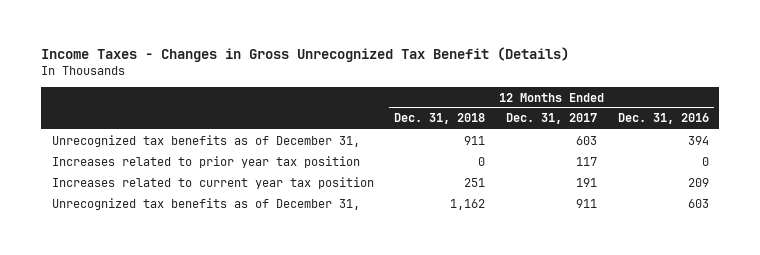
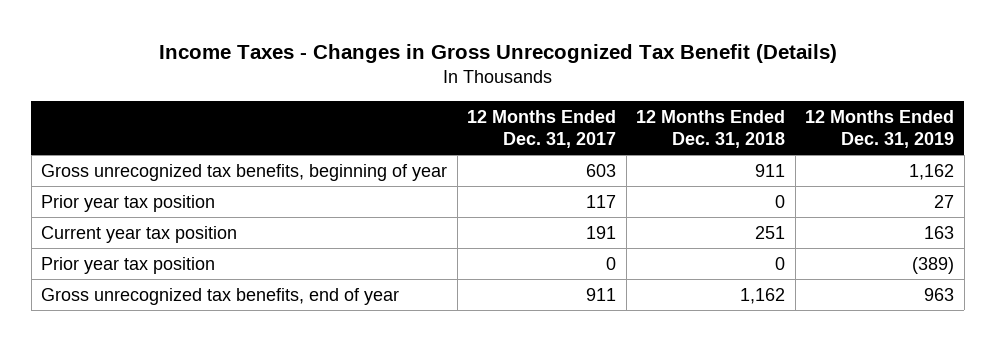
- | 12 Months Ended Dec. 31, 2018 | 12 Months Ended Dec. 31, 2017 | 12 Months Ended Dec. 31, 2016
+ | 12 Months Ended Dec. 31, 2017 | 12 Months Ended Dec. 31, 2018 | 12 Months Ended Dec. 31, 2019
- Unrecognized tax benefits as of December 31, | 911 | 603 | 394
- Increases related to prior year tax position | 0 | 117 | 0
- Increases related to current year tax position | 251 | 191 | 209
- Unrecognized tax benefits as of December 31, | 1,162 | 911 | 603
+ Gross unrecognized tax benefits, beginning of year | 603 | 911 | 1,162
+ Prior year tax position | 117 | 0 | 27
+ Current year tax position | 191 | 251 | 163
+ Prior year tax position | 0 | 0 | (389)
+ Gross unrecognized tax benefits, end of year | 911 | 1,162 | 963

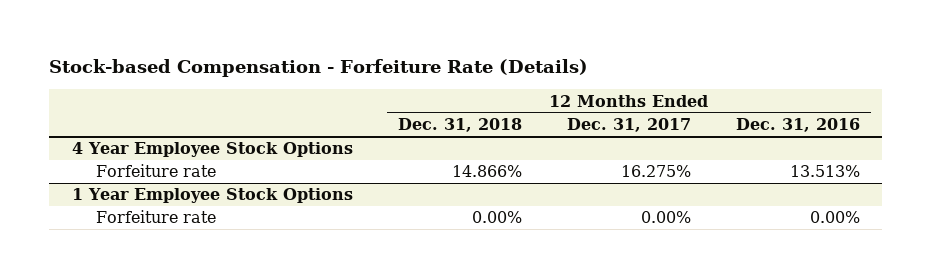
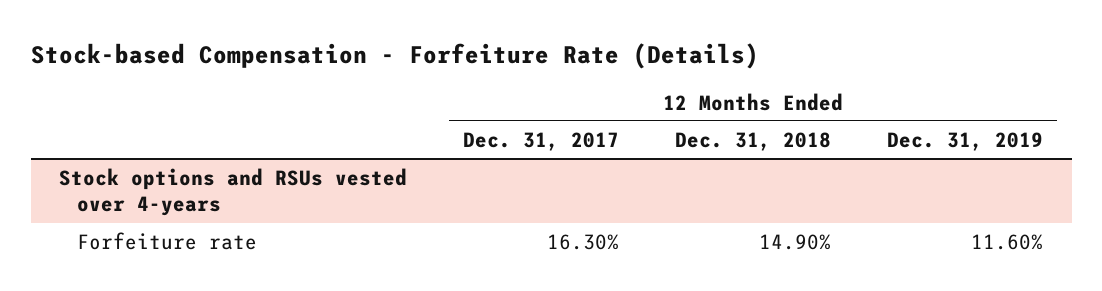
- | 12 Months Ended Dec. 31, 2018 | 12 Months Ended Dec. 31, 2017 | 12 Months Ended Dec. 31, 2016
+ | 12 Months Ended Dec. 31, 2017 | 12 Months Ended Dec. 31, 2018 | 12 Months Ended Dec. 31, 2019
- 4 Year Employee Stock Options
- Forfeiture rate | 14.866% | 16.275% | 13.513%
- 1 Year Employee Stock Options
- Forfeiture rate | 0.00% | 0.00% | 0.00%
+ Stock options and RSUs vested over 4-years
+ Forfeiture rate | 16.30% | 14.90% | 11.60%

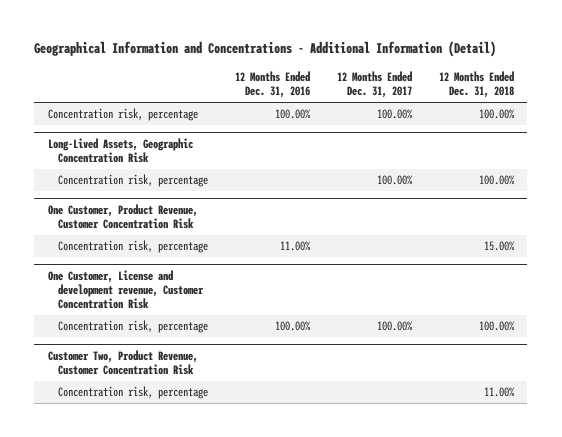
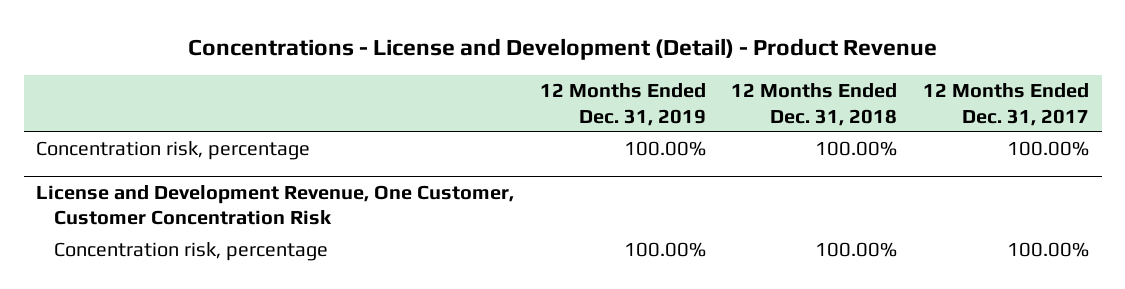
- Geographical Information and Concentrations - Additional Information (Detail)
+ Concentrations - License and Development (Detail) - Product Revenue
- | 12 Months Ended Dec. 31, 2016 | 12 Months Ended Dec. 31, 2017 | 12 Months Ended Dec. 31, 2018
+ | 12 Months Ended Dec. 31, 2019 | 12 Months Ended Dec. 31, 2018 | 12 Months Ended Dec. 31, 2017
- Long-Lived Assets, Geographic Concentration Risk
- Concentration risk, percentage | | 100.00% | 100.00%
- One Customer, Product Revenue, Customer Concentration Risk
- Concentration risk, percentage | 11.00% | | 15.00%
- One Customer, License and development revenue, Customer Concentration Risk
+ License and Development Revenue, One Customer, Customer Concentration Risk
- Customer Two, Product Revenue, Customer Concentration Risk
- Concentration risk, percentage | | | 11.00%

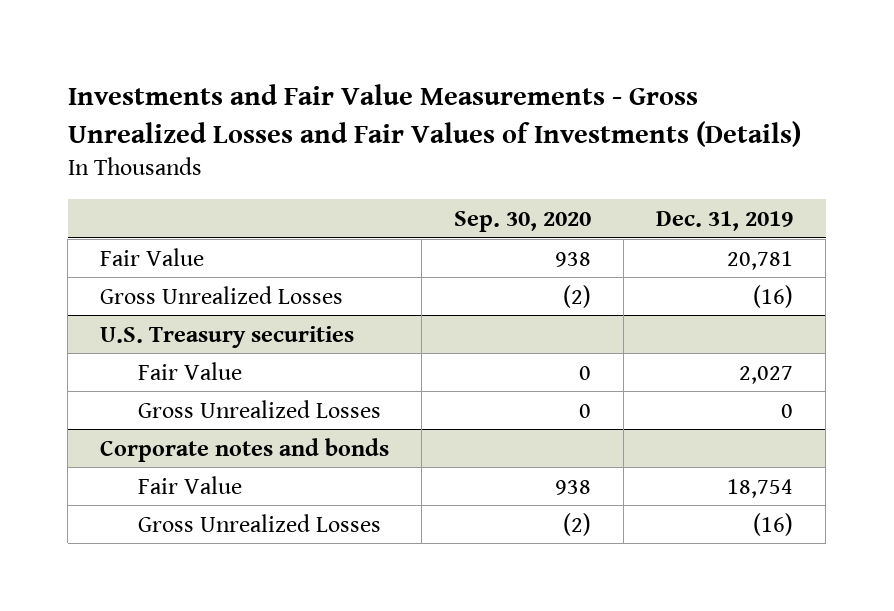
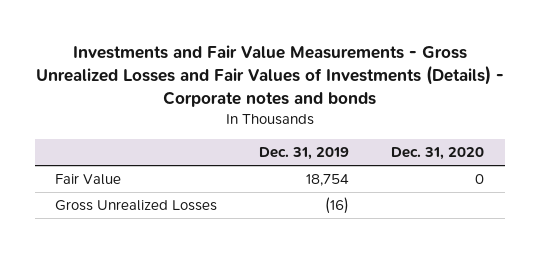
- Investments and Fair Value Measurements - Gross Unrealized Losses and Fair Values of Investments (Details)
+ Investments and Fair Value Measurements - Gross Unrealized Losses and Fair Values of Investments (Details) - Corporate notes and bonds
- | Sep. 30, 2020 | Dec. 31, 2019
+ | Dec. 31, 2019 | Dec. 31, 2020
- Fair Value | 938 | 20,781
- Gross Unrealized Losses | (2) | (16)
- U.S. Treasury securities
- Fair Value | 0 | 2,027
- Gross Unrealized Losses | 0 | 0
- Corporate notes and bonds

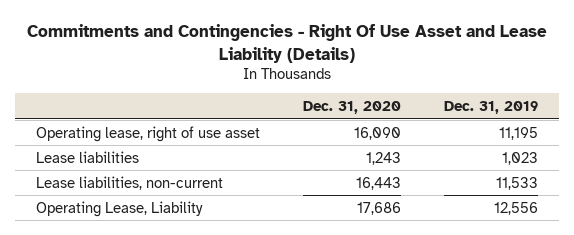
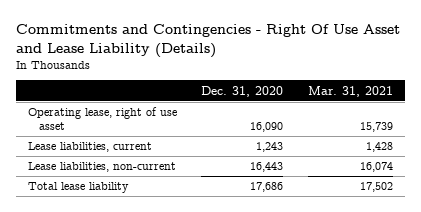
- | Dec. 31, 2020 | Dec. 31, 2019
+ | Dec. 31, 2020 | Mar. 31, 2021
- Lease liabilities | 1,243 | 1,023
+ Lease liabilities, current | 1,243 | 1,428
- Operating Lease, Liability | 17,686 | 12,556
+ Total lease liability | 17,686 | 17,502

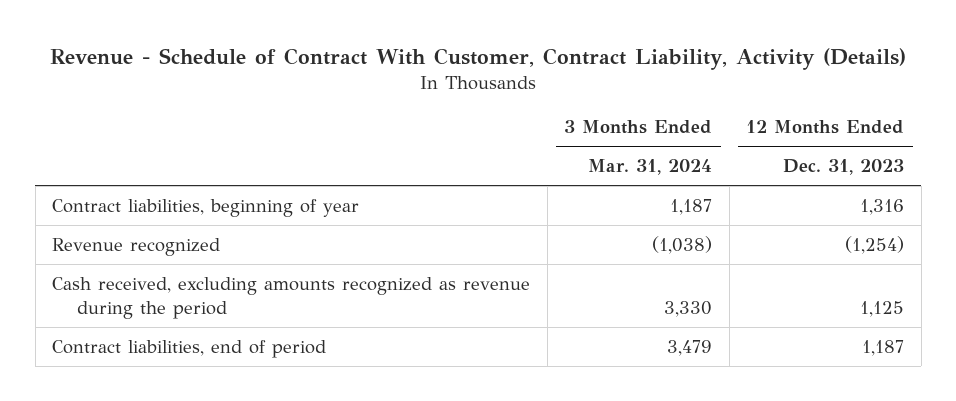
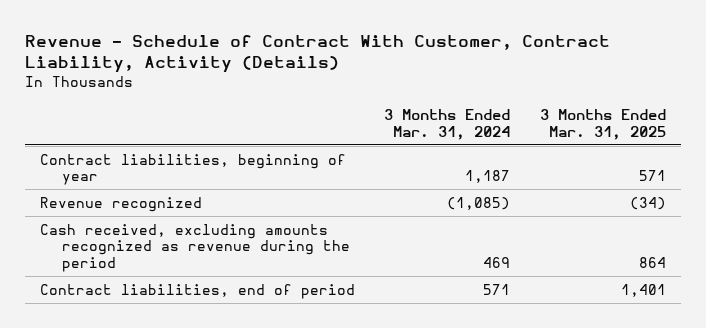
- | 3 Months Ended Mar. 31, 2024 | 12 Months Ended Dec. 31, 2023
+ | 3 Months Ended Mar. 31, 2024 | 3 Months Ended Mar. 31, 2025
- Revenue recognized | (1,038) | (1,254)
- Cash received, excluding amounts recognized as revenue during the period | 3,330 | 1,125
- Contract liabilities, end of period | 3,479 | 1,187
+ Revenue recognized | (1,085) | (34)
+ Cash received, excluding amounts recognized as revenue during the period | 469 | 864
+ Contract liabilities, end of period | 571 | 1,401

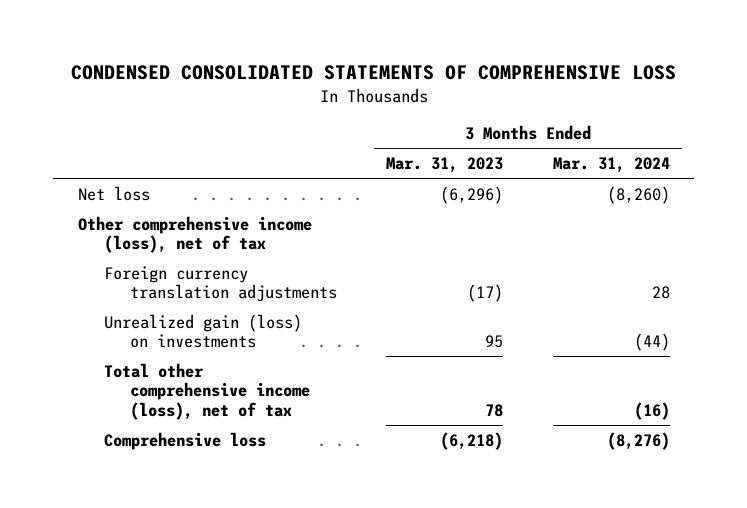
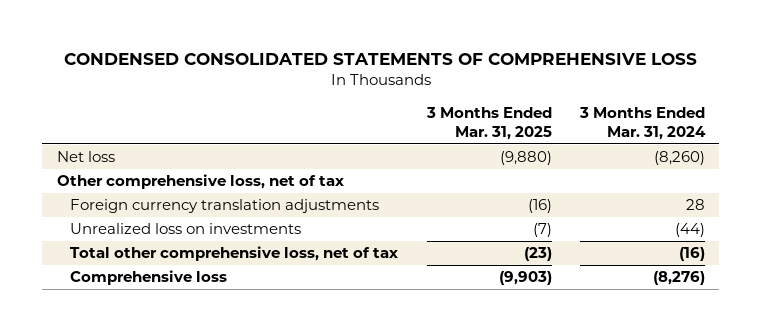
- | 3 Months Ended Mar. 31, 2023 | 3 Months Ended Mar. 31, 2024
+ | 3 Months Ended Mar. 31, 2025 | 3 Months Ended Mar. 31, 2024
- Other comprehensive income (loss), net of tax
+ Other comprehensive loss, net of tax
- Unrealized gain (loss) on investments | 95 | (44)
- Total other comprehensive income (loss), net of tax | 78 | (16)
+ Unrealized loss on investments | (7) | (44)
+ Total other comprehensive loss, net of tax | (23) | (16)

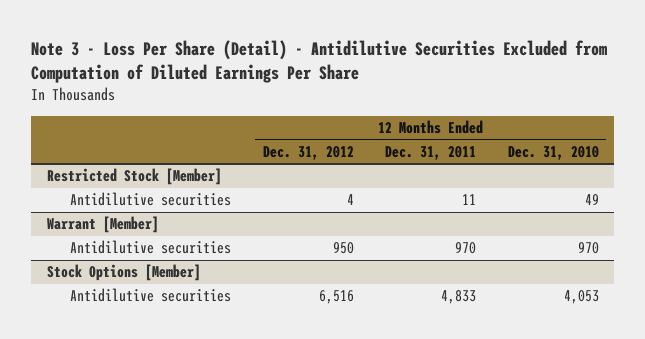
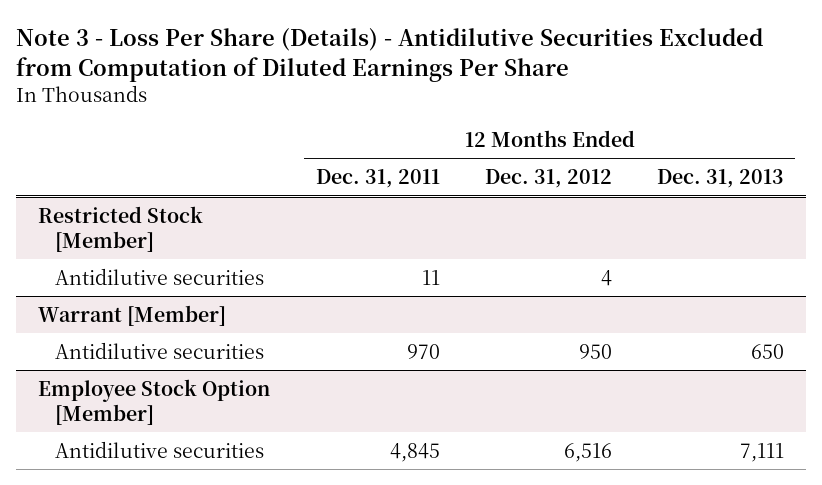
- Note 3 - Loss Per Share (Detail) - Antidilutive Securities Excluded from Computation of Diluted Earnings Per Share
+ Note 3 - Loss Per Share (Details) - Antidilutive Securities Excluded from Computation of Diluted Earnings Per Share
- | 12 Months Ended Dec. 31, 2012 | 12 Months Ended Dec. 31, 2011 | 12 Months Ended Dec. 31, 2010
+ | 12 Months Ended Dec. 31, 2011 | 12 Months Ended Dec. 31, 2012 | 12 Months Ended Dec. 31, 2013
- Stock Options [Member]
- Antidilutive securities | 6,516 | 4,833 | 4,053
+ Employee Stock Option [Member]
+ Antidilutive securities | 4,845 | 6,516 | 7,111

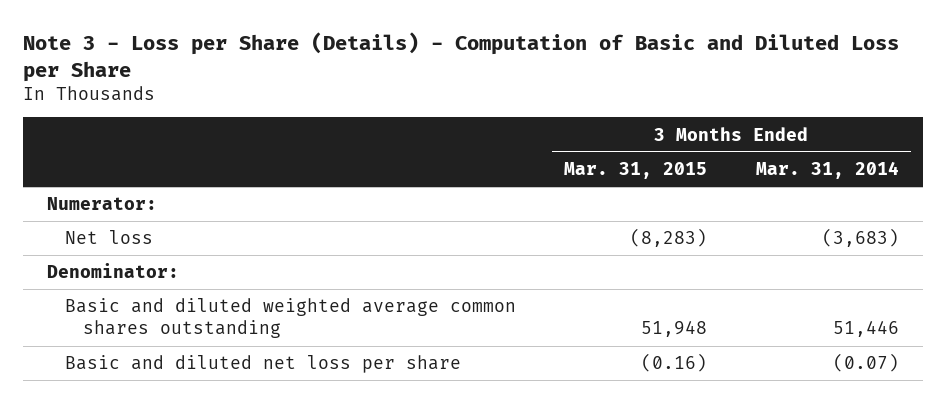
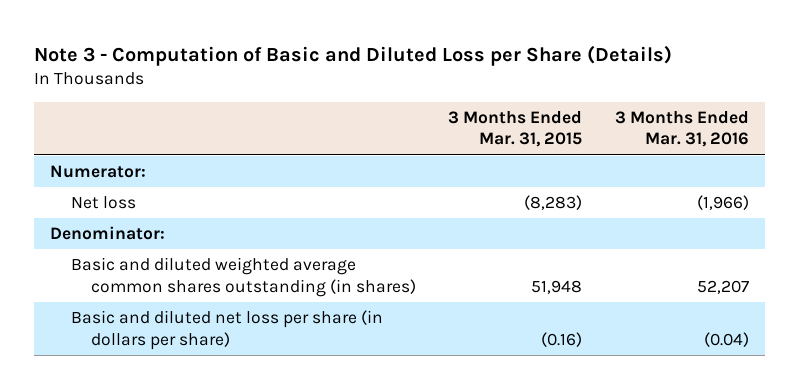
- Note 3 - Loss per Share (Details) - Computation of Basic and Diluted Loss per Share
+ Note 3 - Computation of Basic and Diluted Loss per Share (Details)
- | 3 Months Ended Mar. 31, 2015 | 3 Months Ended Mar. 31, 2014
+ | 3 Months Ended Mar. 31, 2015 | 3 Months Ended Mar. 31, 2016
- Basic and diluted weighted average common shares outstanding | 51,948 | 51,446
- Basic and diluted net loss per share | (0.16) | (0.07)
+ Basic and diluted weighted average common shares outstanding (in shares) | 51,948 | 52,207
+ Basic and diluted net loss per share (in dollars per share) | (0.16) | (0.04)

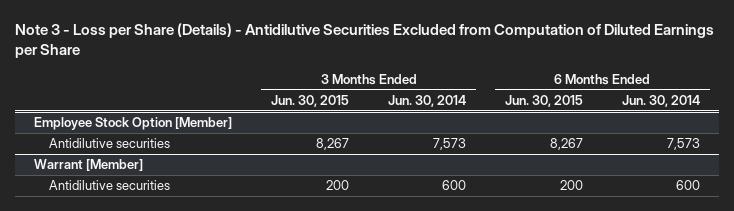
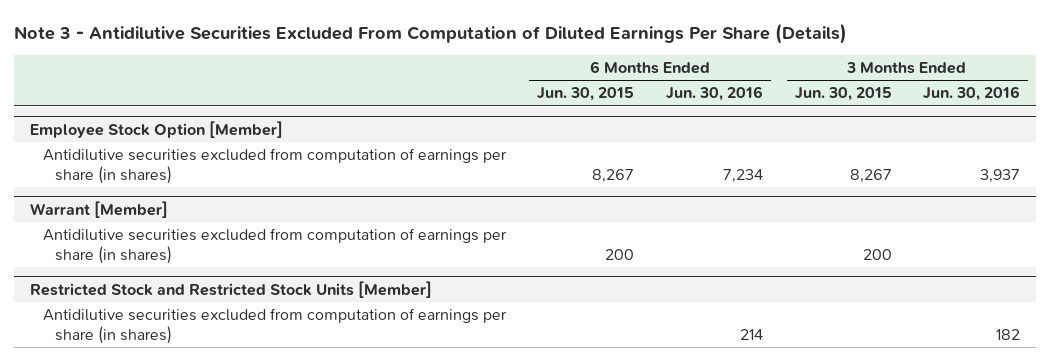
- Note 3 - Loss per Share (Details) - Antidilutive Securities Excluded from Computation of Diluted Earnings per Share
+ Note 3 - Antidilutive Securities Excluded From Computation of Diluted Earnings Per Share (Details)
- | 3 Months Ended Jun. 30, 2015 | 3 Months Ended Jun. 30, 2014 | 6 Months Ended Jun. 30, 2015 | 6 Months Ended Jun. 30, 2014
+ | 6 Months Ended Jun. 30, 2015 | 6 Months Ended Jun. 30, 2016 | 3 Months Ended Jun. 30, 2015 | 3 Months Ended Jun. 30, 2016
@ Employee Stock Option [Member]
- Antidilutive securities | 8,267 | 7,573 | 8,267 | 7,573
+ Antidilutive securities excluded from computation of earnings per share (in shares) | 8,267 | 7,234 | 8,267 | 3,937
@ Warrant [Member]
- Antidilutive securities | 200 | 600 | 200 | 600
+ Antidilutive securities excluded from computation of earnings per share (in shares) | 200 | | 200 |
+ Restricted Stock and Restricted Stock Units [Member]
+ Antidilutive securities excluded from computation of earnings per share (in shares) | | 214 | | 182

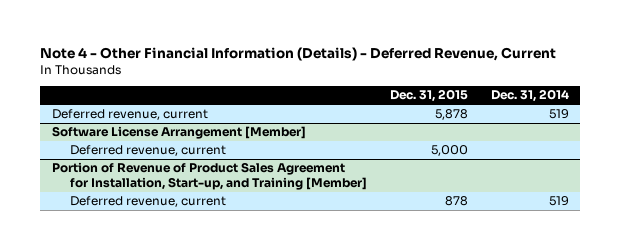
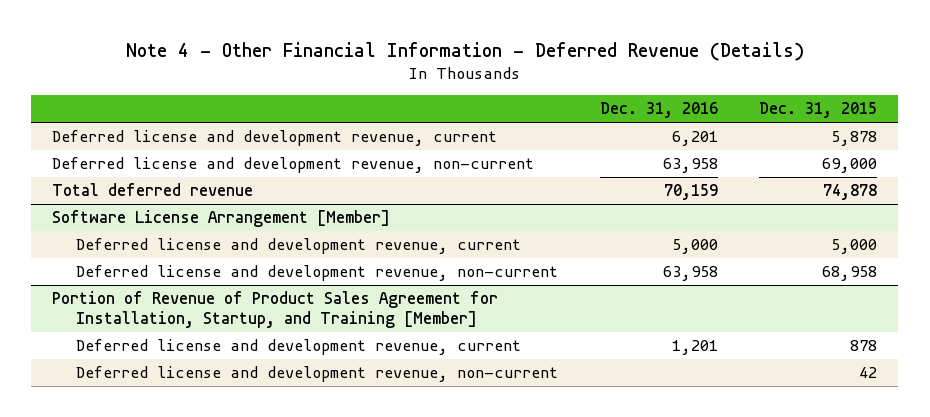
- Note 4 - Other Financial Information (Details) - Deferred Revenue, Current
+ Note 4 - Other Financial Information - Deferred Revenue (Details)
- | Dec. 31, 2015 | Dec. 31, 2014
+ | Dec. 31, 2016 | Dec. 31, 2015
- Deferred revenue, current | 5,878 | 519
+ Deferred license and development revenue, current | 6,201 | 5,878
+ Deferred license and development revenue, non-current | 63,958 | 69,000
+ Total deferred revenue | 70,159 | 74,878
@ Software License Arrangement [Member]
- Deferred revenue, current | 5,000 |
- Portion of Revenue of Product Sales Agreement for Installation, Start-up, and Training [Member]
- Deferred revenue, current | 878 | 519
@ Software License Arrangement [Member]
+ Deferred license and development revenue, current | 5,000 | 5,000
+ Deferred license and development revenue, non-current | 63,958 | 68,958
+ Portion of Revenue of Product Sales Agreement for Installation, Startup, and Training [Member]
+ Deferred license and development revenue, current | 1,201 | 878
+ Deferred license and development revenue, non-current | | 42

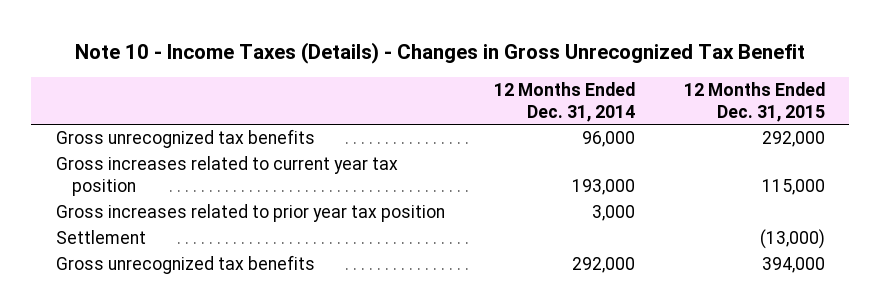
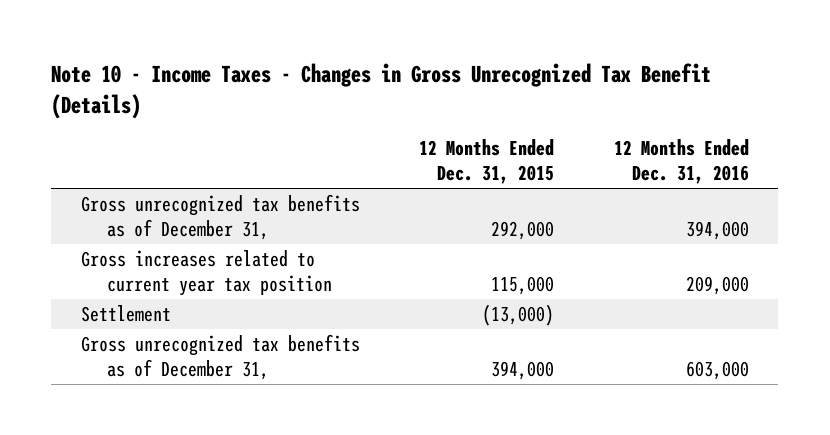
- Note 10 - Income Taxes (Details) - Changes in Gross Unrecognized Tax Benefit
+ Note 10 - Income Taxes - Changes in Gross Unrecognized Tax Benefit (Details)
- | 12 Months Ended Dec. 31, 2014 | 12 Months Ended Dec. 31, 2015
+ | 12 Months Ended Dec. 31, 2015 | 12 Months Ended Dec. 31, 2016
- Gross unrecognized tax benefits | 96,000 | 292,000
+ Gross unrecognized tax benefits as of December 31, | 292,000 | 394,000
- Gross increases related to prior year tax position | 3,000 |
- Gross unrecognized tax benefits | 292,000 | 394,000
+ Gross unrecognized tax benefits as of December 31, | 394,000 | 603,000

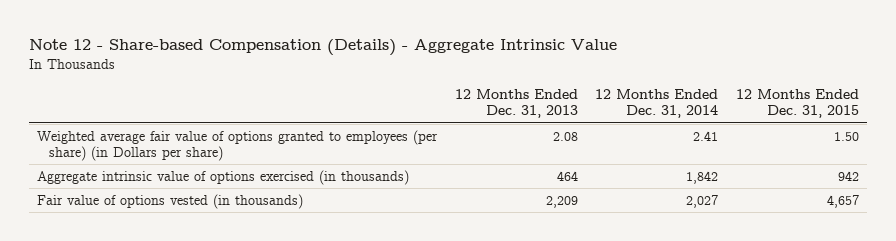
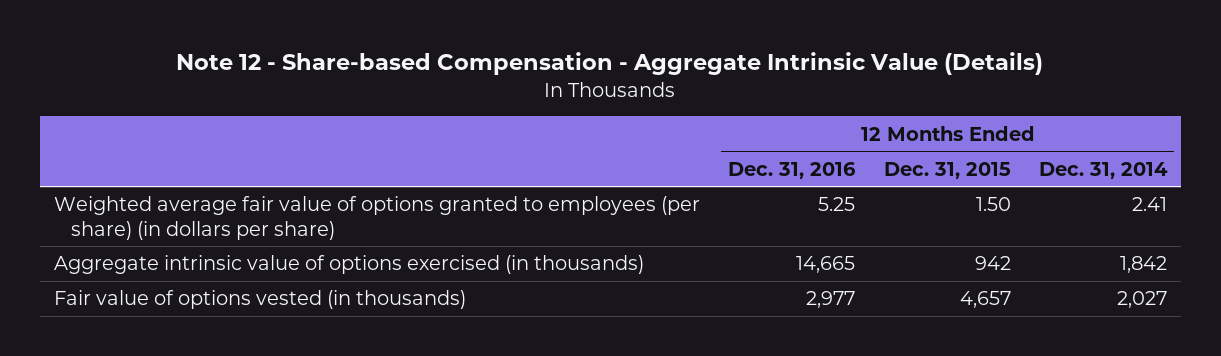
- Note 12 - Share-based Compensation (Details) - Aggregate Intrinsic Value
+ Note 12 - Share-based Compensation - Aggregate Intrinsic Value (Details)
- | 12 Months Ended Dec. 31, 2013 | 12 Months Ended Dec. 31, 2014 | 12 Months Ended Dec. 31, 2015
+ | 12 Months Ended Dec. 31, 2016 | 12 Months Ended Dec. 31, 2015 | 12 Months Ended Dec. 31, 2014
- Weighted average fair value of options granted to employees (per share) (in Dollars per share) | 2.08 | 2.41 | 1.50
+ Weighted average fair value of options granted to employees (per share) (in dollars per share) | 5.25 | 1.50 | 2.41

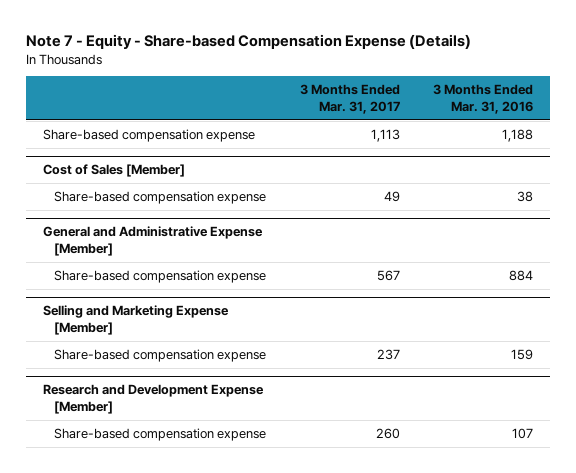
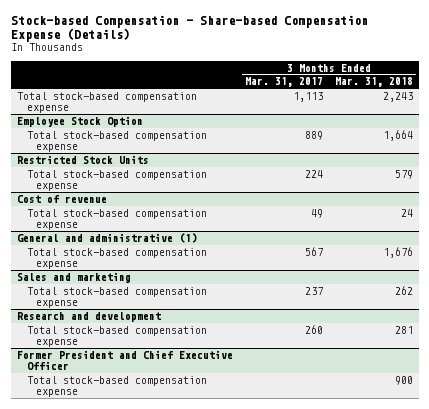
- Note 7 - Equity - Share-based Compensation Expense (Details)
+ Stock-based Compensation - Share-based Compensation Expense (Details)
- | 3 Months Ended Mar. 31, 2017 | 3 Months Ended Mar. 31, 2016
+ | 3 Months Ended Mar. 31, 2017 | 3 Months Ended Mar. 31, 2018
- Share-based compensation expense | 1,113 | 1,188
- Cost of Sales [Member]
- Share-based compensation expense | 49 | 38
- General and Administrative Expense [Member]
- Share-based compensation expense | 567 | 884
- Selling and Marketing Expense [Member]
- Share-based compensation expense | 237 | 159
- Research and Development Expense [Member]
- Share-based compensation expense | 260 | 107
+ Total stock-based compensation expense | 1,113 | 2,243
+ Employee Stock Option
+ Total stock-based compensation expense | 889 | 1,664
+ Restricted Stock Units
+ Total stock-based compensation expense | 224 | 579
+ Cost of revenue
+ Total stock-based compensation expense | 49 | 24
+ General and administrative (1)
+ Total stock-based compensation expense | 567 | 1,676
+ Sales and marketing
+ Total stock-based compensation expense | 237 | 262
+ Research and development
+ Total stock-based compensation expense | 260 | 281
+ Former President and Chief Executive Officer
+ Total stock-based compensation expense | | 900

